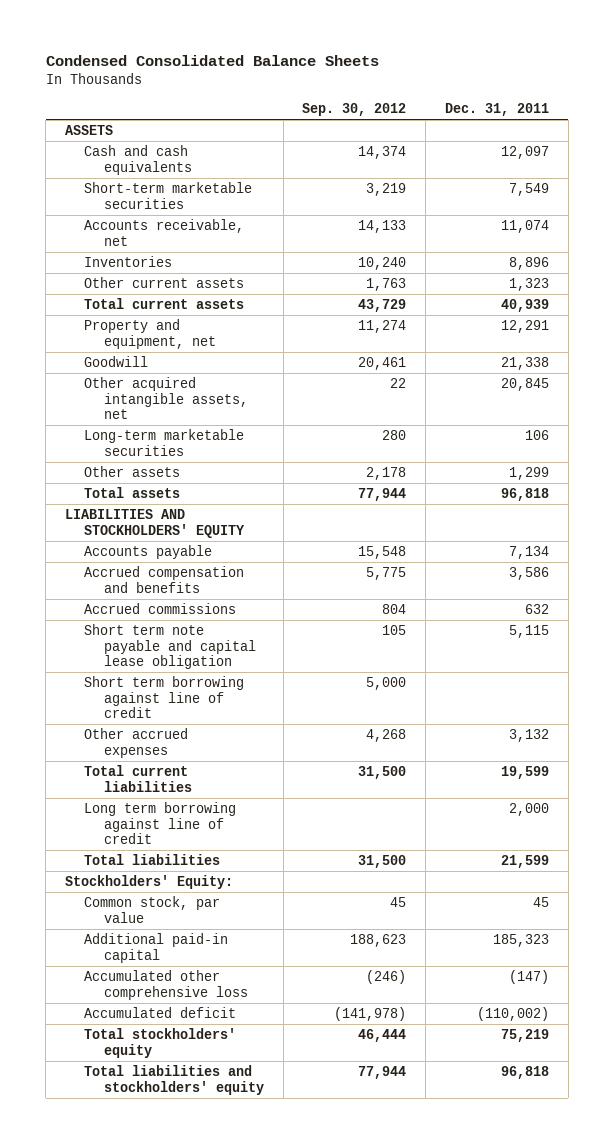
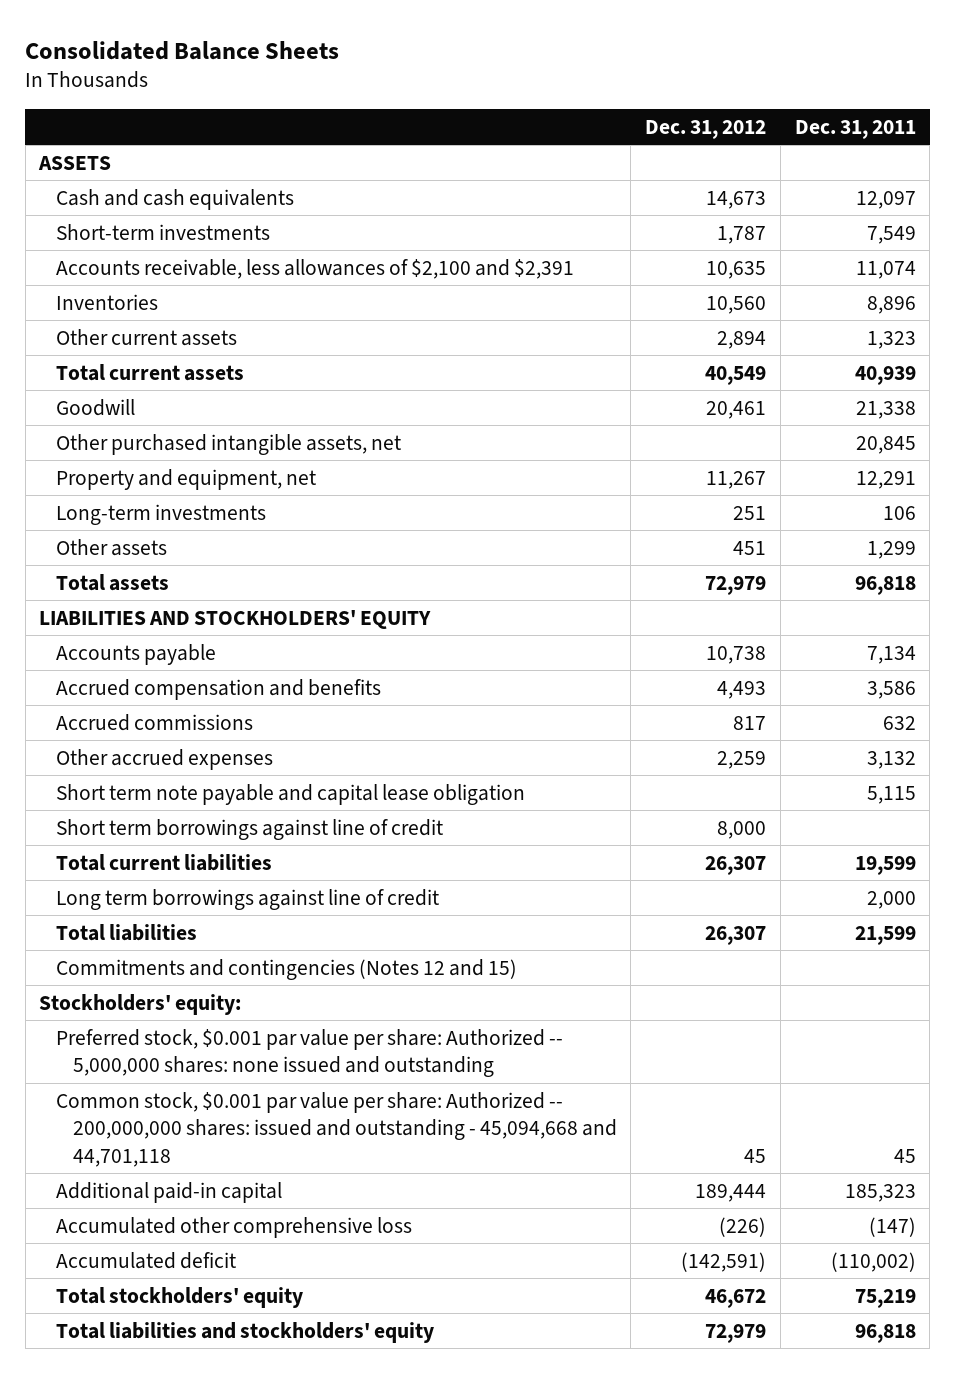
- Condensed Consolidated Balance Sheets
+ Consolidated Balance Sheets
- | Sep. 30, 2012 | Dec. 31, 2011
+ | Dec. 31, 2012 | Dec. 31, 2011
- Short-term marketable securities | 3,219 | 7,549
- Accounts receivable, net | 14,133 | 11,074
+ Short-term investments | 1,787 | 7,549
+ Accounts receivable, less allowances of $2,100 and $2,391 | 10,635 | 11,074
- Other acquired intangible assets, net | 22 | 20,845
- Long-term marketable securities | 280 | 106
+ Other purchased intangible assets, net | | 20,845
moved down: Property and equipment, net | 11,267 | 12,291
+ Long-term investments | 251 | 106
- Short term borrowing against line of credit | 5,000 |
moved down: Short term note payable and capital lease obligation | | 5,115
+ Short term borrowings against line of credit | 8,000 |
- Long term borrowing against line of credit | | 2,000
+ Long term borrowings against line of credit | | 2,000
- Stockholders' Equity:
- Common stock, par value | 45 | 45
+ Commitments and contingencies (Notes 12 and 15)
+ Stockholders' equity:
+ Preferred stock, $0.001 par value per share: Authorized -- 5,000,000 shares: none issued and outstanding
+ Common stock, $0.001 par value per share: Authorized -- 200,000,000 shares: issued and outstanding - 45,094,668 and 44,701,118 | 45 | 45

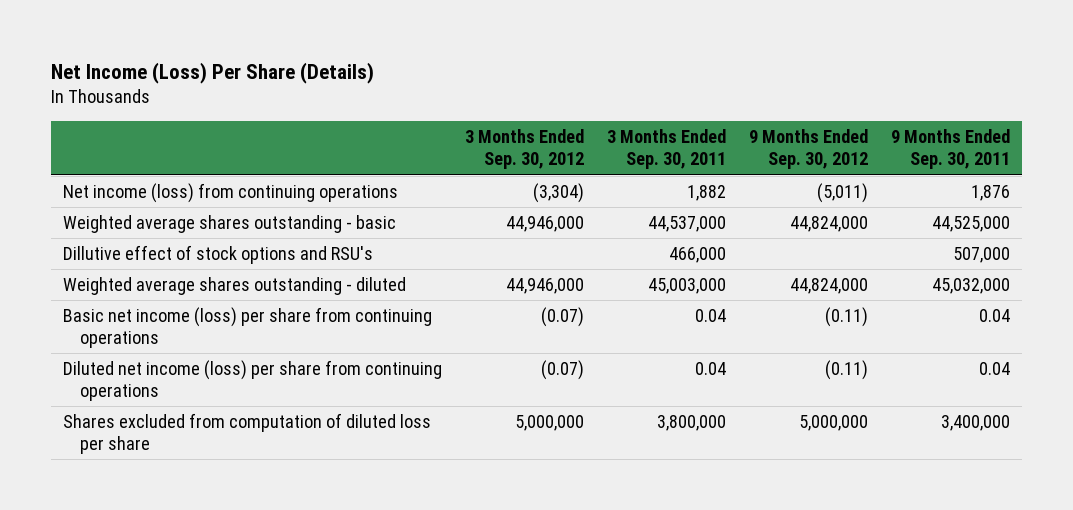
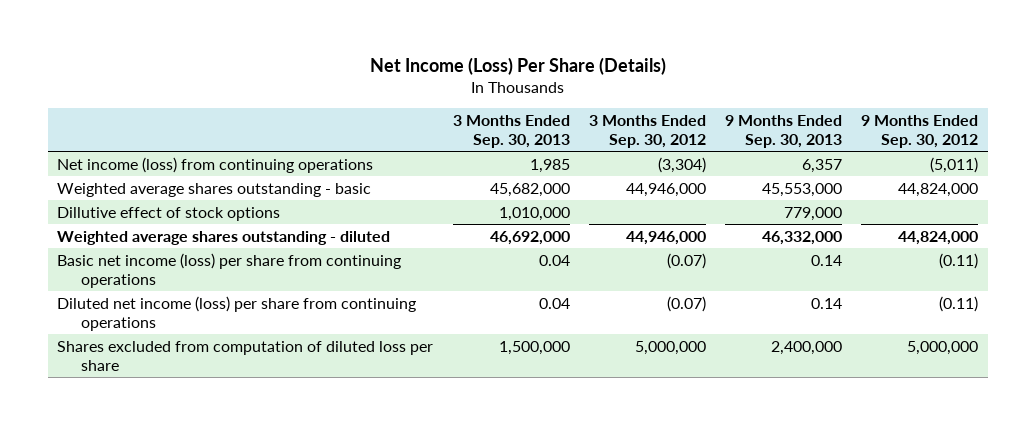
- | 3 Months Ended Sep. 30, 2012 | 3 Months Ended Sep. 30, 2011 | 9 Months Ended Sep. 30, 2012 | 9 Months Ended Sep. 30, 2011
+ | 3 Months Ended Sep. 30, 2013 | 3 Months Ended Sep. 30, 2012 | 9 Months Ended Sep. 30, 2013 | 9 Months Ended Sep. 30, 2012
- Dillutive effect of stock options and RSU's | | 466,000 | | 507,000
+ Dillutive effect of stock options | 1,010,000 | | 779,000 |

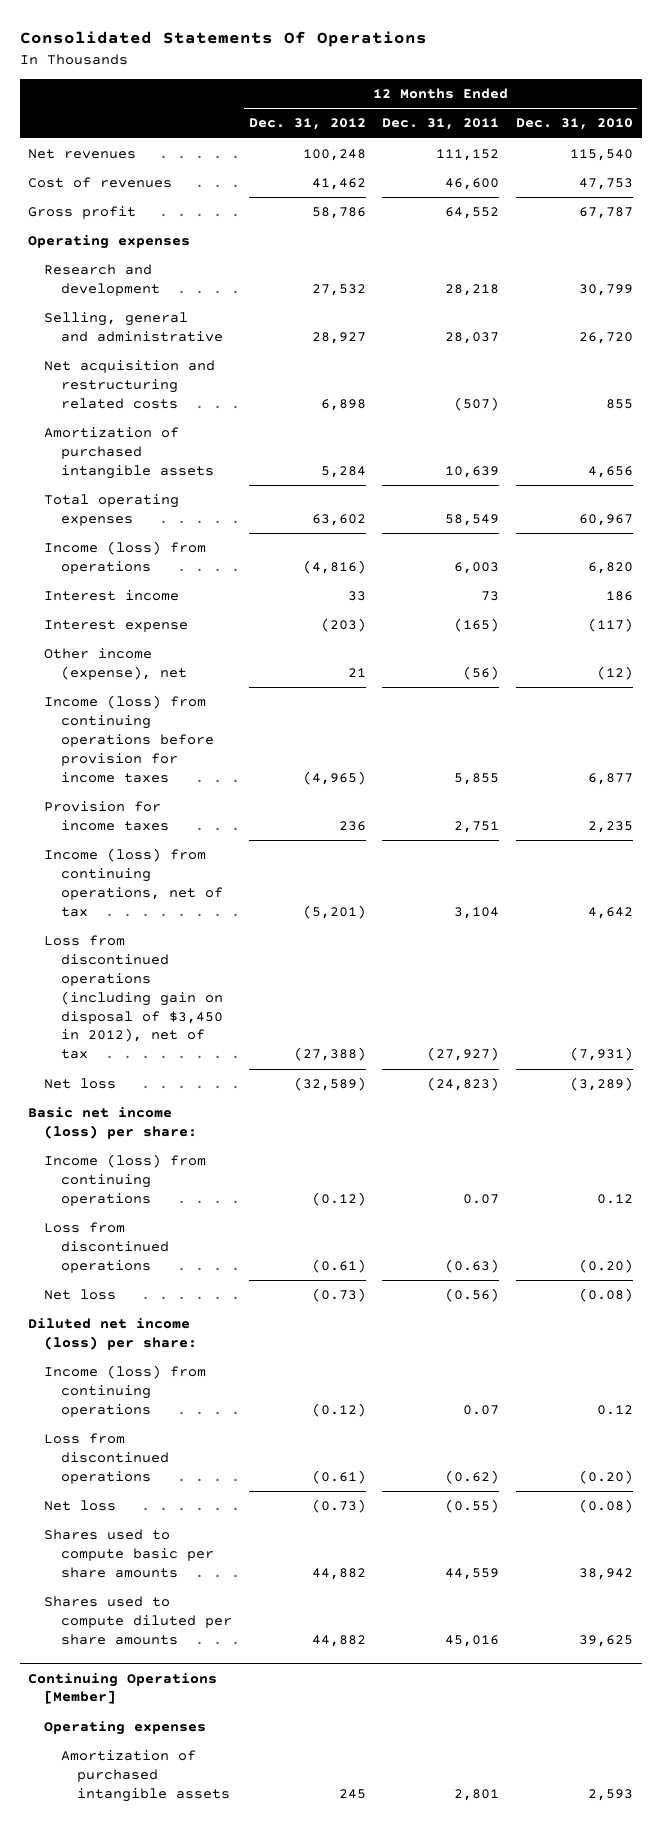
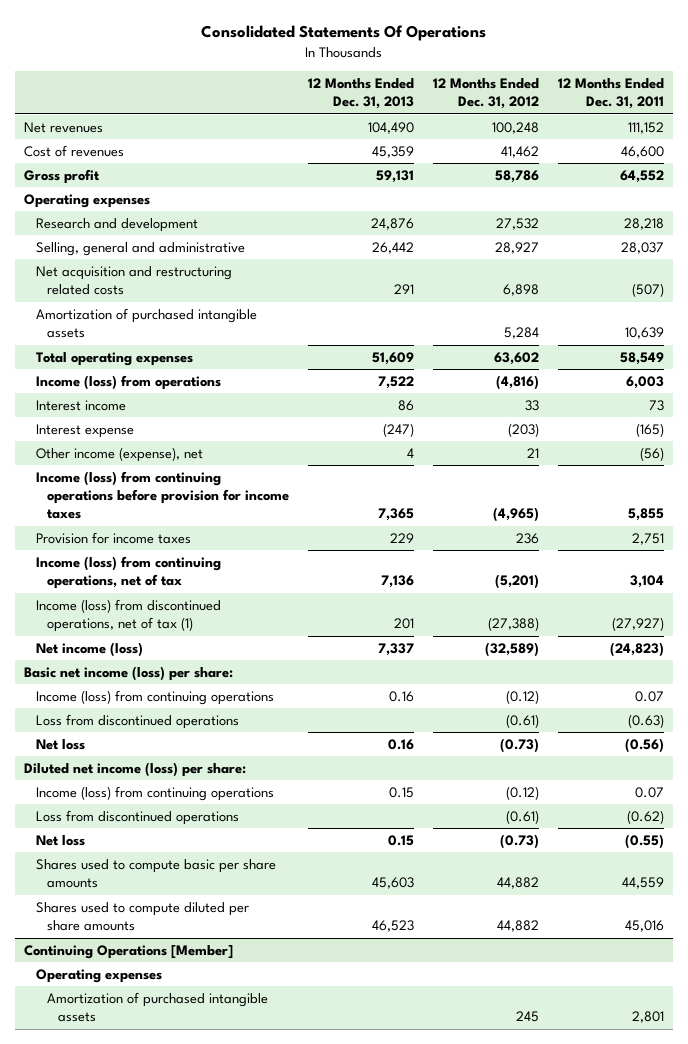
- | 12 Months Ended Dec. 31, 2012 | 12 Months Ended Dec. 31, 2011 | 12 Months Ended Dec. 31, 2010
+ | 12 Months Ended Dec. 31, 2013 | 12 Months Ended Dec. 31, 2012 | 12 Months Ended Dec. 31, 2011
- Loss from discontinued operations (including gain on disposal of $3,450 in 2012), net of tax | (27,388) | (27,927) | (7,931)
- Net loss | (32,589) | (24,823) | (3,289)
+ Income (loss) from discontinued operations, net of tax (1) | 201 | (27,388) | (27,927)
+ Net income (loss) | 7,337 | (32,589) | (24,823)

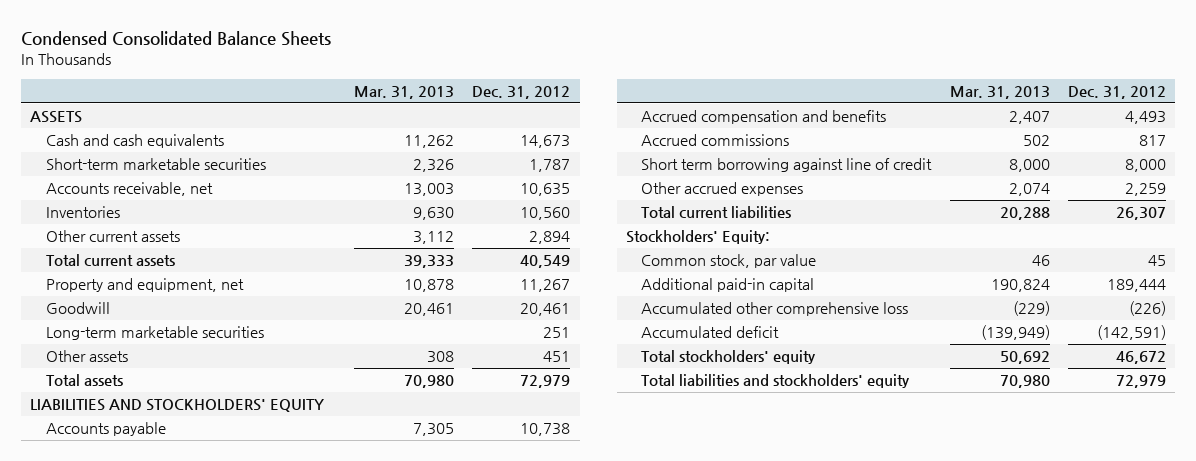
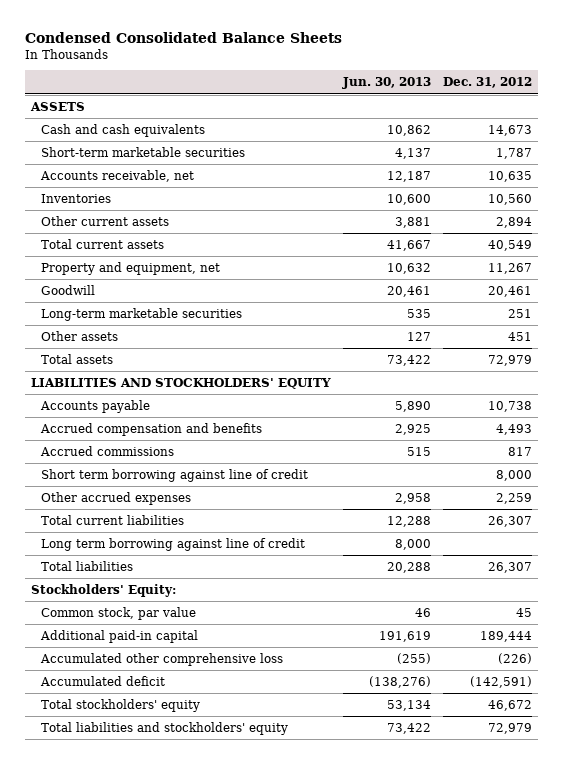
- | Mar. 31, 2013 | Dec. 31, 2012
+ | Jun. 30, 2013 | Dec. 31, 2012
+ Long term borrowing against line of credit | 8,000 |
+ Total liabilities | 20,288 | 26,307

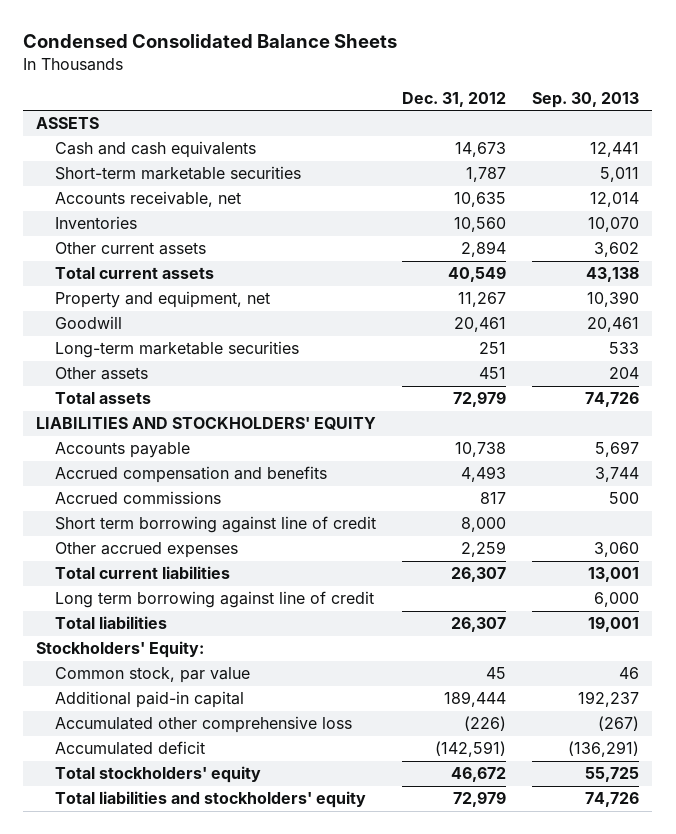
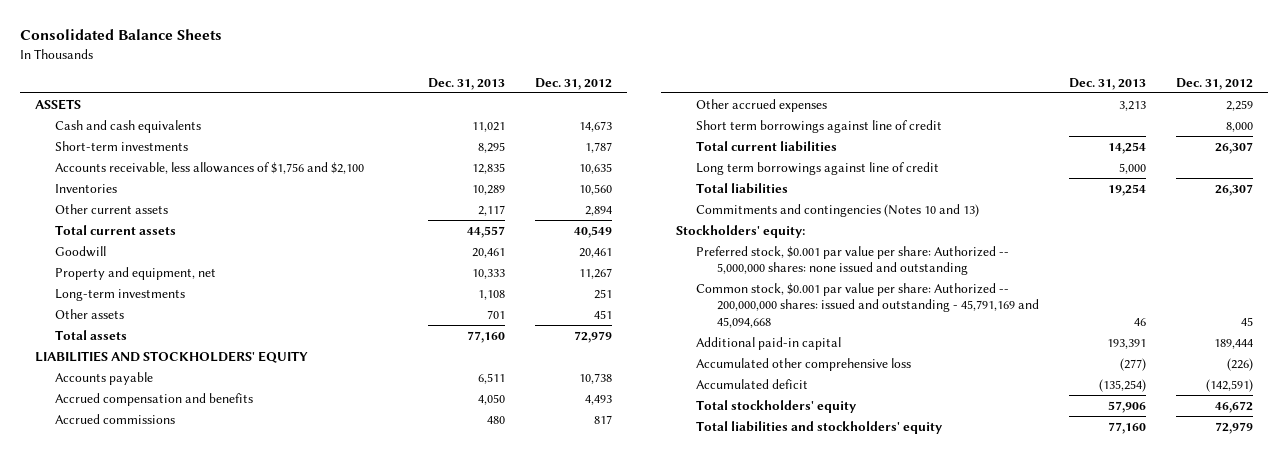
- Condensed Consolidated Balance Sheets
+ Consolidated Balance Sheets
- | Dec. 31, 2012 | Sep. 30, 2013
+ | Dec. 31, 2013 | Dec. 31, 2012
- Short-term marketable securities | 1,787 | 5,011
- Accounts receivable, net | 10,635 | 12,014
+ Short-term investments | 8,295 | 1,787
+ Accounts receivable, less allowances of $1,756 and $2,100 | 12,835 | 10,635
- Long-term marketable securities | 251 | 533
moved down: Property and equipment, net | 10,333 | 11,267
+ Long-term investments | 1,108 | 251
- Short term borrowing against line of credit | 8,000 |
+ Short term borrowings against line of credit | | 8,000
- Long term borrowing against line of credit | | 6,000
+ Long term borrowings against line of credit | 5,000 |
- Stockholders' Equity:
- Common stock, par value | 45 | 46
+ Commitments and contingencies (Notes 10 and 13)
+ Stockholders' equity:
+ Preferred stock, $0.001 par value per share: Authorized -- 5,000,000 shares: none issued and outstanding
+ Common stock, $0.001 par value per share: Authorized -- 200,000,000 shares: issued and outstanding - 45,791,169 and 45,094,668 | 46 | 45

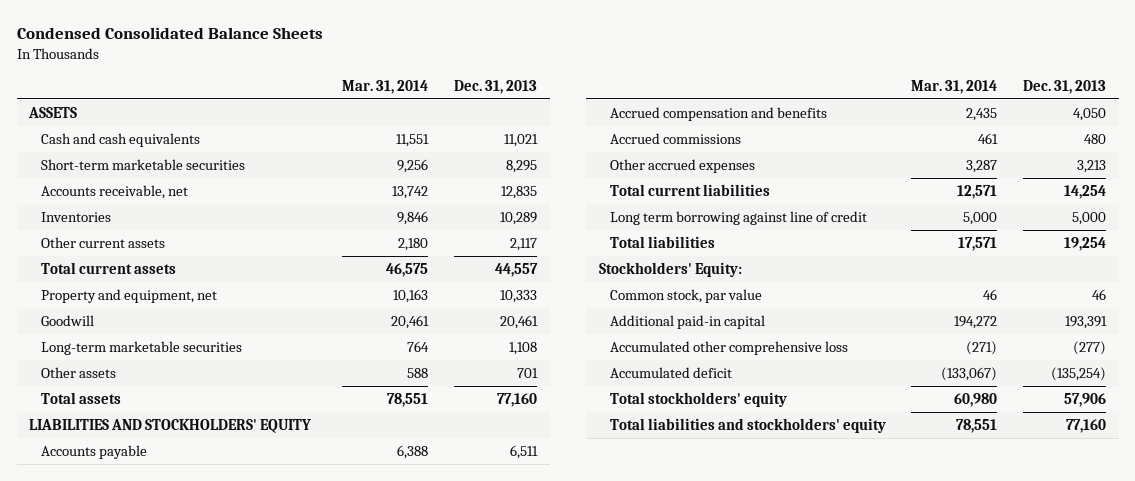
- Consolidated Balance Sheets
+ Condensed Consolidated Balance Sheets
- | Dec. 31, 2013 | Dec. 31, 2012
+ | Mar. 31, 2014 | Dec. 31, 2013
- Short-term investments | 8,295 | 1,787
- Accounts receivable, less allowances of $1,756 and $2,100 | 12,835 | 10,635
+ Short-term marketable securities | 9,256 | 8,295
+ Accounts receivable, net | 13,742 | 12,835
- Long-term investments | 1,108 | 251
moved down: Goodwill | 20,461 | 20,461
+ Long-term marketable securities | 764 | 1,108
- Short term borrowings against line of credit | | 8,000
- Long term borrowings against line of credit | 5,000 |
+ Long term borrowing against line of credit | 5,000 | 5,000
- Commitments and contingencies (Notes 10 and 13)
- Stockholders' equity:
- Preferred stock, $0.001 par value per share: Authorized -- 5,000,000 shares: none issued and outstanding
- Common stock, $0.001 par value per share: Authorized -- 200,000,000 shares: issued and outstanding - 45,791,169 and 45,094,668 | 46 | 45
+ Stockholders' Equity:
+ Common stock, par value | 46 | 46

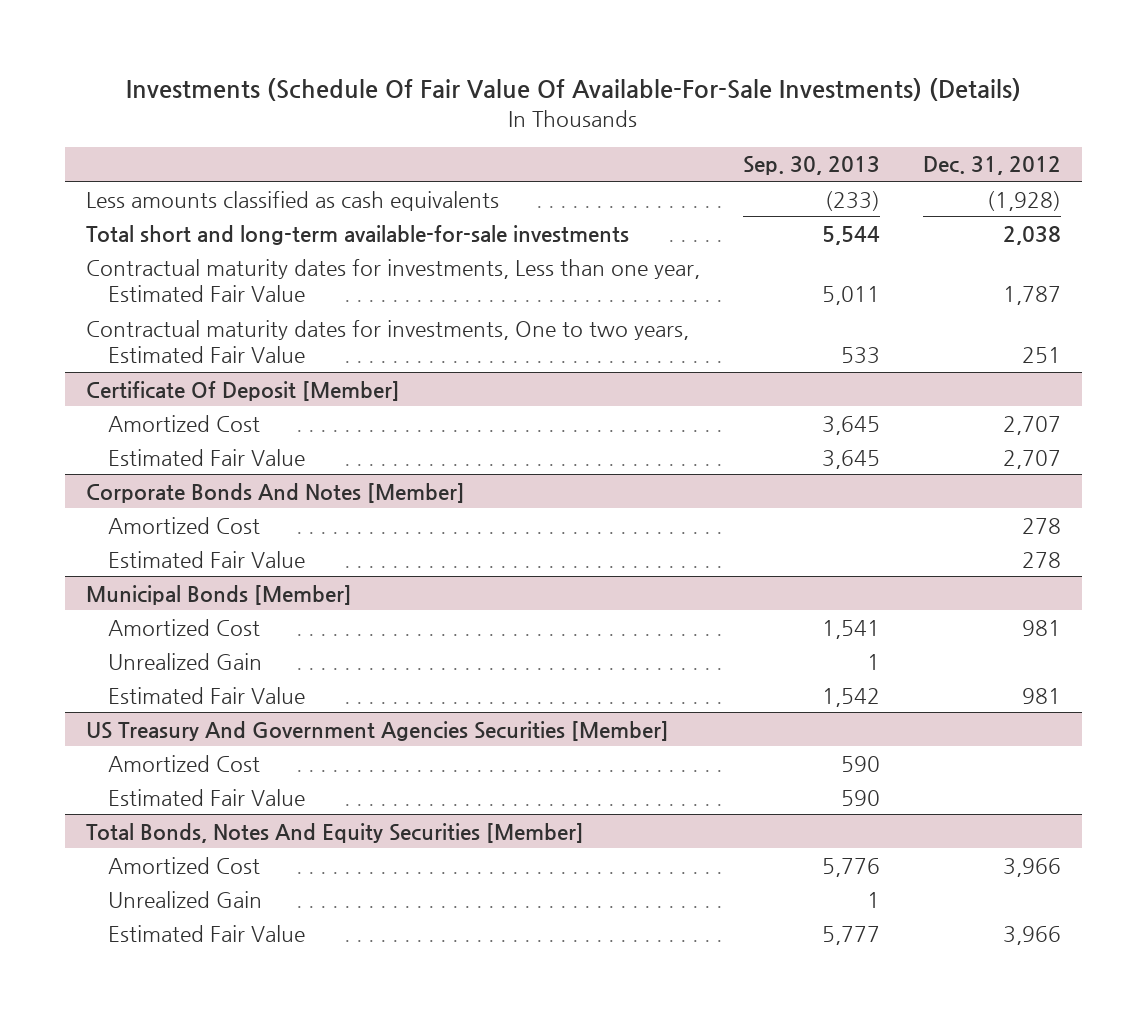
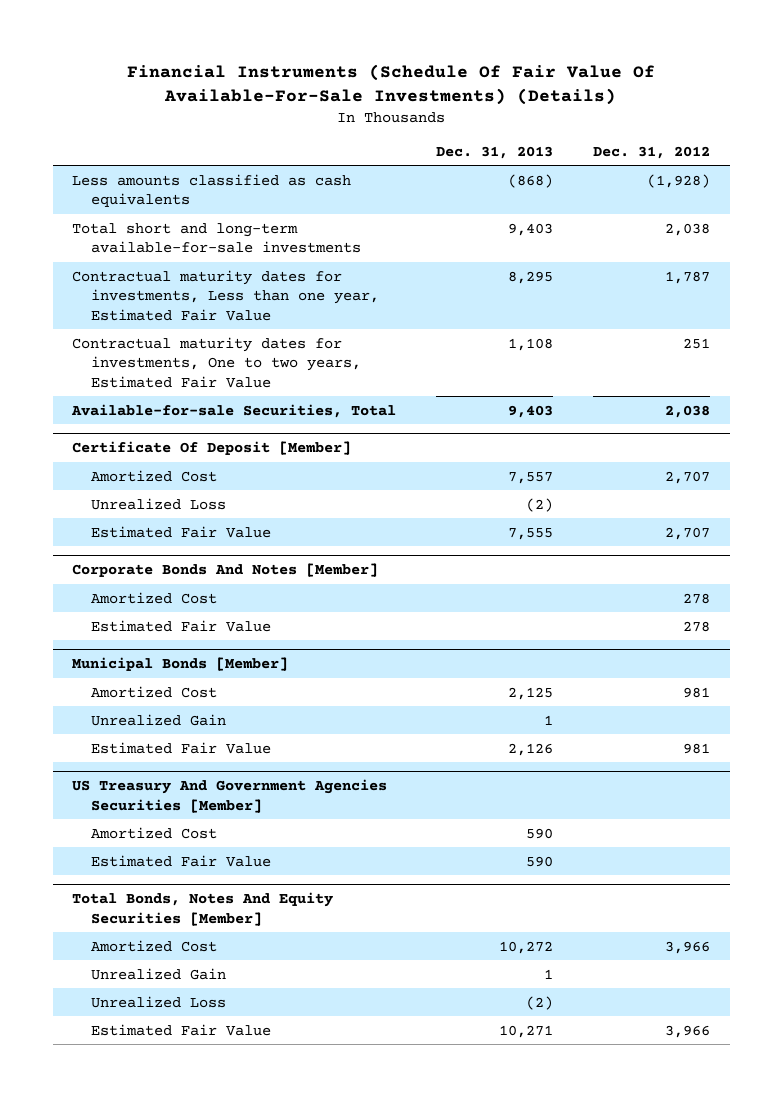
- Investments (Schedule Of Fair Value Of Available-For-Sale Investments) (Details)
+ Financial Instruments (Schedule Of Fair Value Of Available-For-Sale Investments) (Details)
- | Sep. 30, 2013 | Dec. 31, 2012
+ | Dec. 31, 2013 | Dec. 31, 2012
+ Available-for-sale Securities, Total | 9,403 | 2,038
@ Certificate Of Deposit [Member]
+ Unrealized Loss | (2) |
@ Total Bonds, Notes And Equity Securities [Member]
+ Unrealized Loss | (2) |

